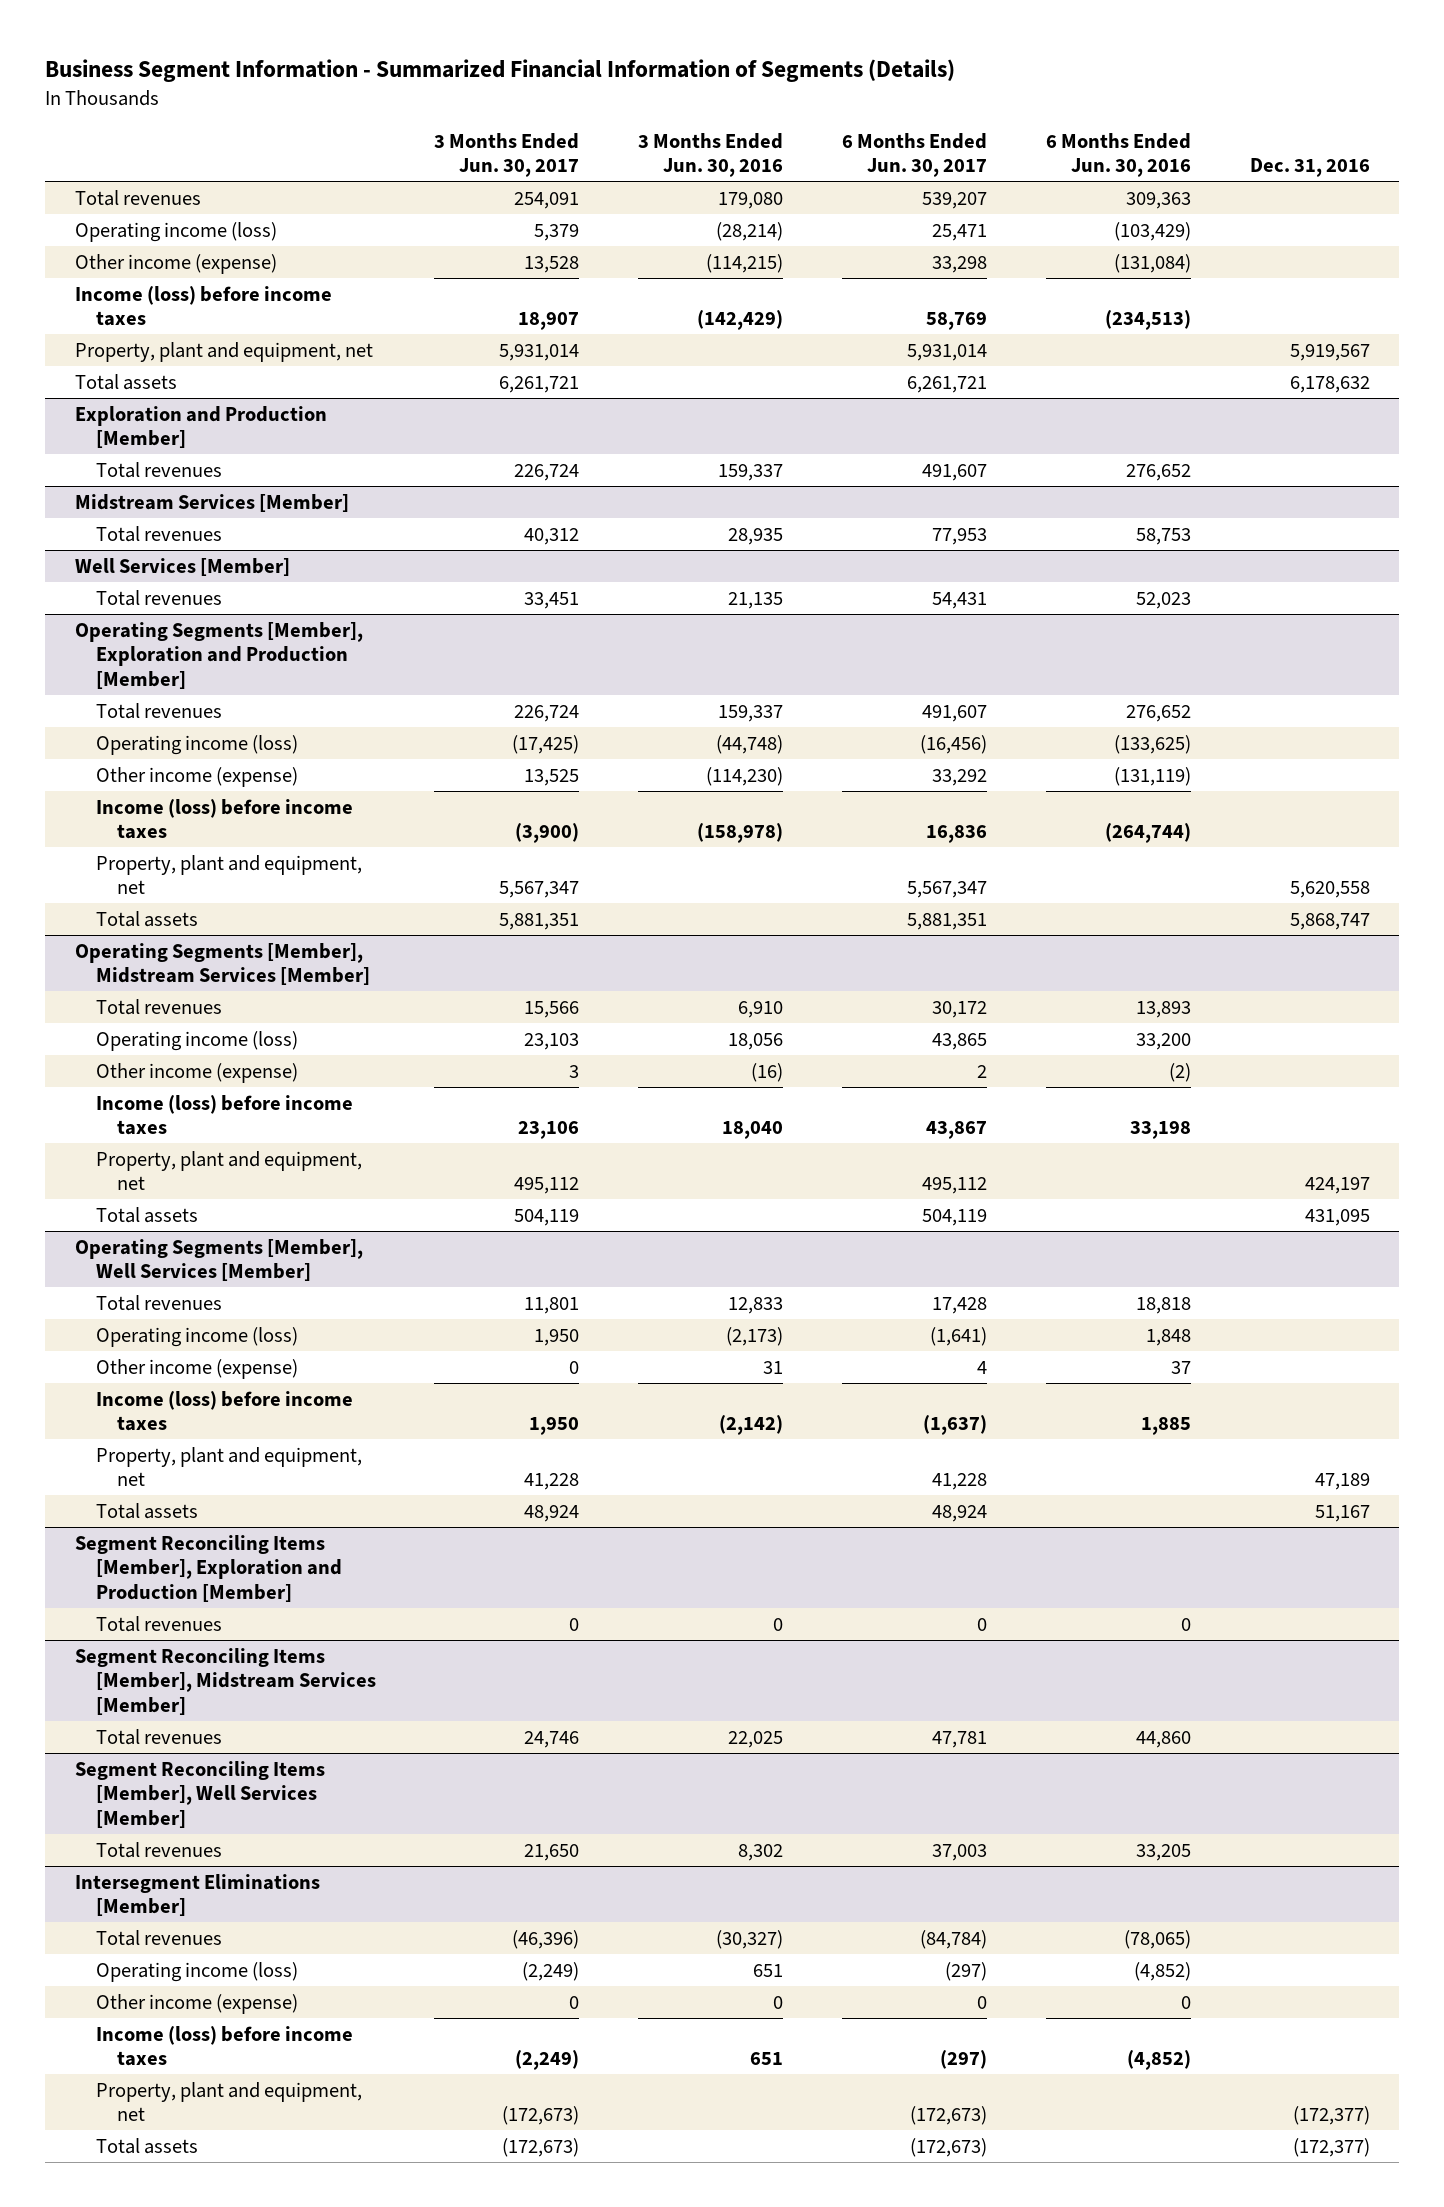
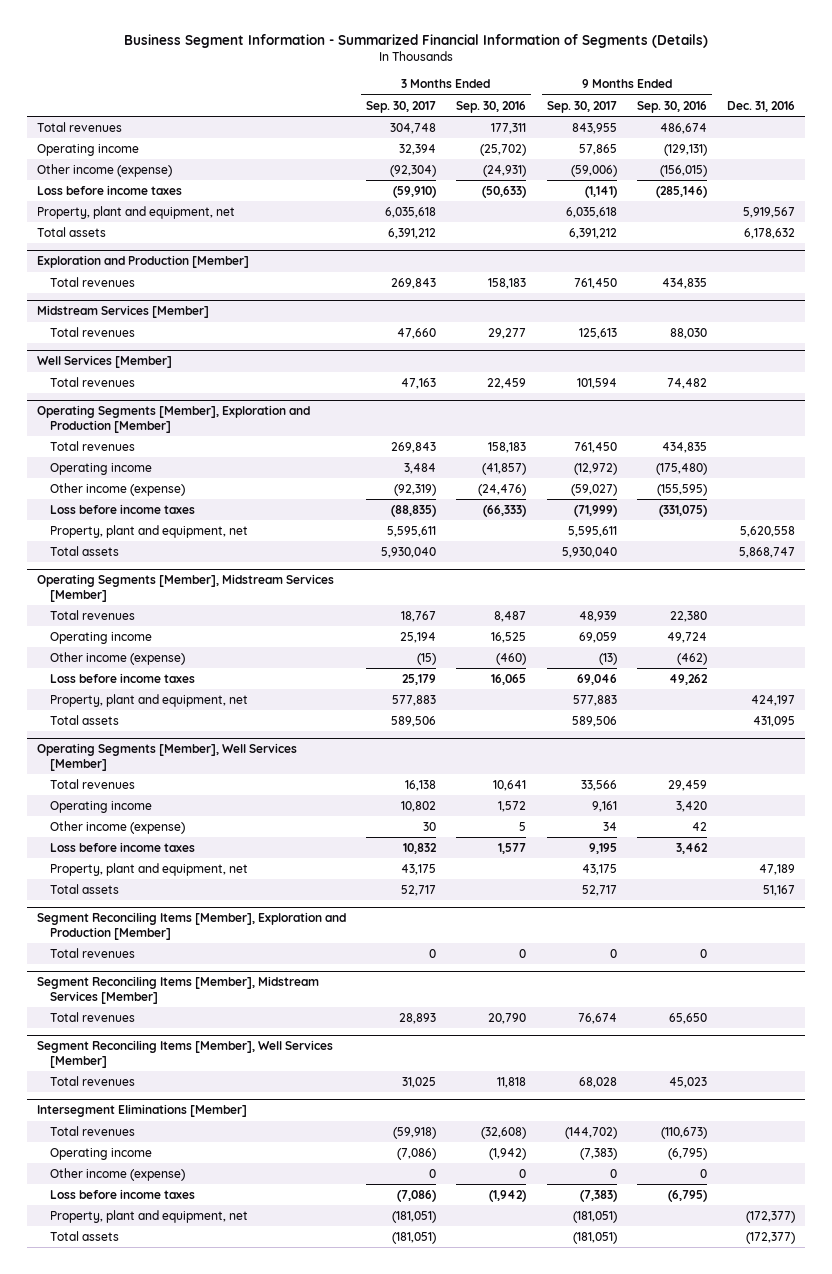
- | 3 Months Ended Jun. 30, 2017 | 3 Months Ended Jun. 30, 2016 | 6 Months Ended Jun. 30, 2017 | 6 Months Ended Jun. 30, 2016 | Dec. 31, 2016
+ | 3 Months Ended Sep. 30, 2017 | 3 Months Ended Sep. 30, 2016 | 9 Months Ended Sep. 30, 2017 | 9 Months Ended Sep. 30, 2016 | Dec. 31, 2016
- Operating income (loss) | 5,379 | (28,214) | 25,471 | (103,429) |
+ Operating income | 32,394 | (25,702) | 57,865 | (129,131) |
- Income (loss) before income taxes | 18,907 | (142,429) | 58,769 | (234,513) |
+ Loss before income taxes | (59,910) | (50,633) | (1,141) | (285,146) |
@ Operating Segments [Member], Exploration and Production [Member]
- Operating income (loss) | (17,425) | (44,748) | (16,456) | (133,625) |
+ Operating income | 3,484 | (41,857) | (12,972) | (175,480) |
- Income (loss) before income taxes | (3,900) | (158,978) | 16,836 | (264,744) |
+ Loss before income taxes | (88,835) | (66,333) | (71,999) | (331,075) |
@ Operating Segments [Member], Midstream Services [Member]
- Operating income (loss) | 23,103 | 18,056 | 43,865 | 33,200 |
+ Operating income | 25,194 | 16,525 | 69,059 | 49,724 |
- Income (loss) before income taxes | 23,106 | 18,040 | 43,867 | 33,198 |
+ Loss before income taxes | 25,179 | 16,065 | 69,046 | 49,262 |
@ Operating Segments [Member], Well Services [Member]
- Operating income (loss) | 1,950 | (2,173) | (1,641) | 1,848 |
+ Operating income | 10,802 | 1,572 | 9,161 | 3,420 |
- Income (loss) before income taxes | 1,950 | (2,142) | (1,637) | 1,885 |
+ Loss before income taxes | 10,832 | 1,577 | 9,195 | 3,462 |
@ Intersegment Eliminations [Member]
- Operating income (loss) | (2,249) | 651 | (297) | (4,852) |
+ Operating income | (7,086) | (1,942) | (7,383) | (6,795) |
- Income (loss) before income taxes | (2,249) | 651 | (297) | (4,852) |
+ Loss before income taxes | (7,086) | (1,942) | (7,383) | (6,795) |

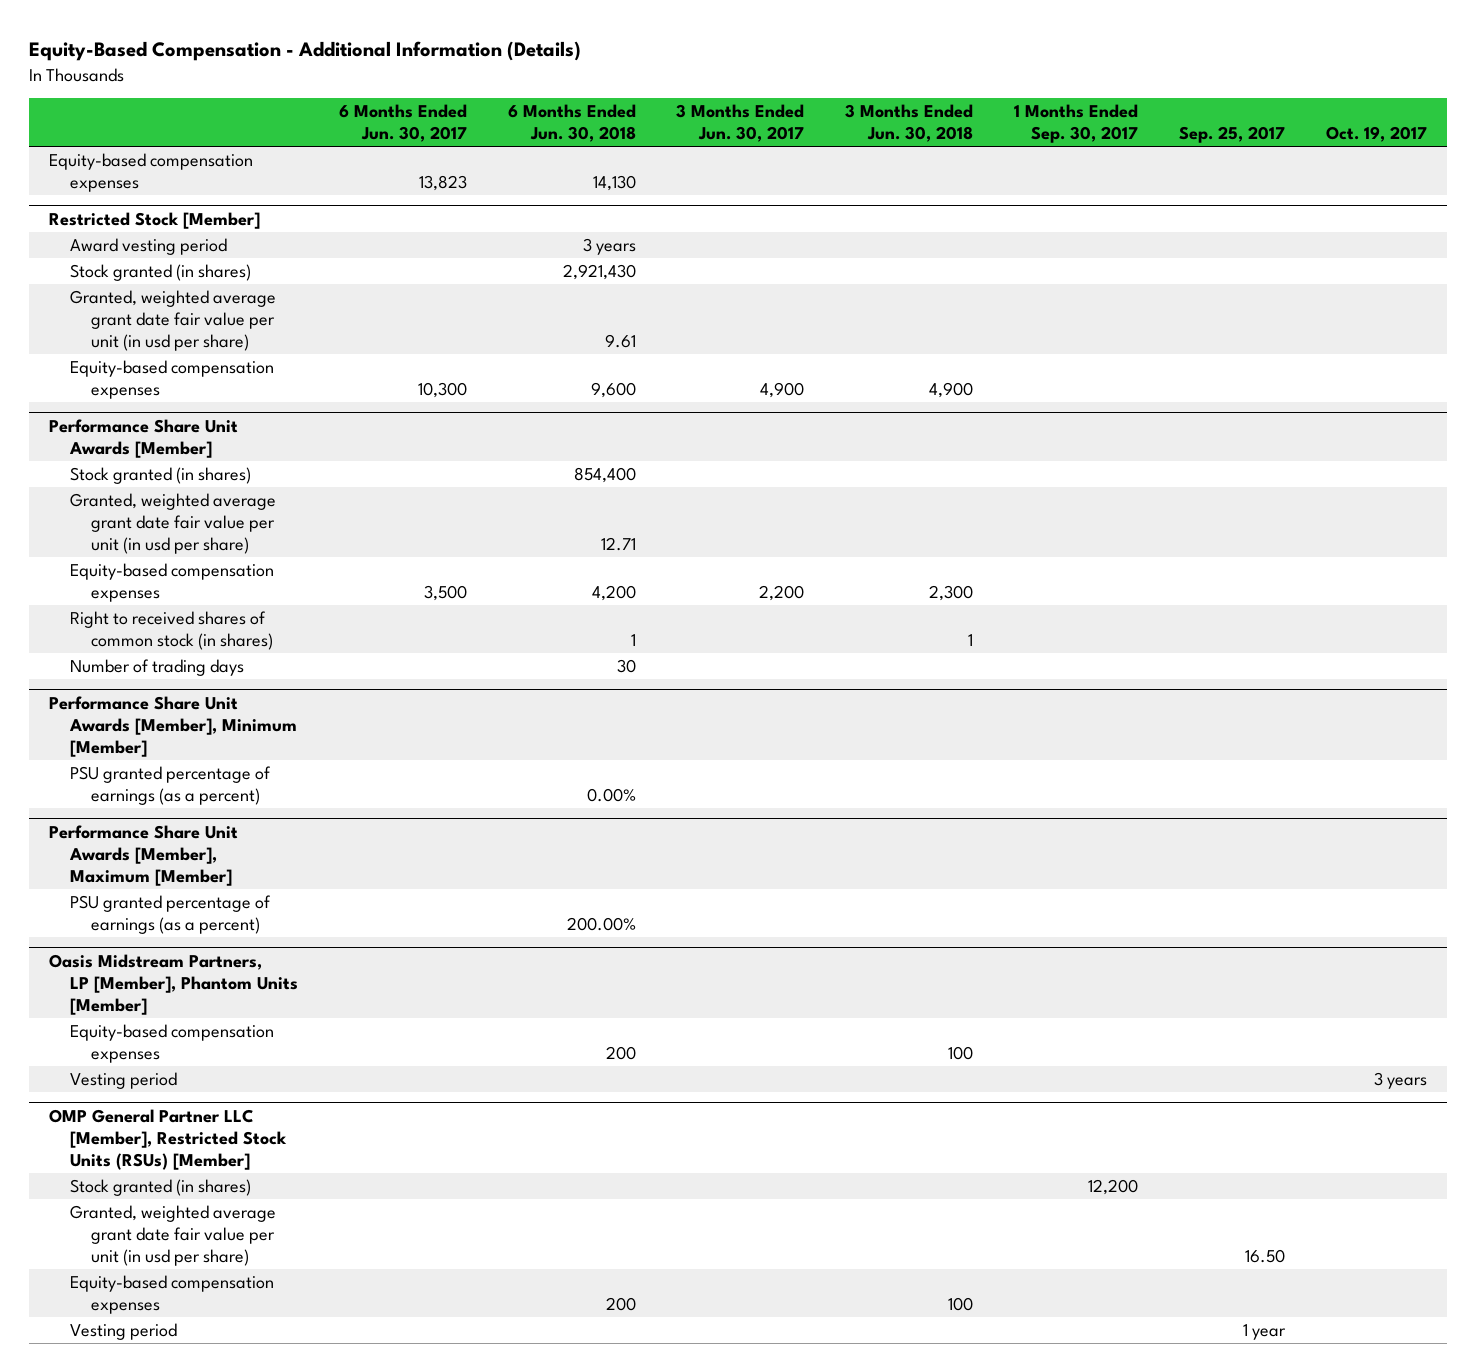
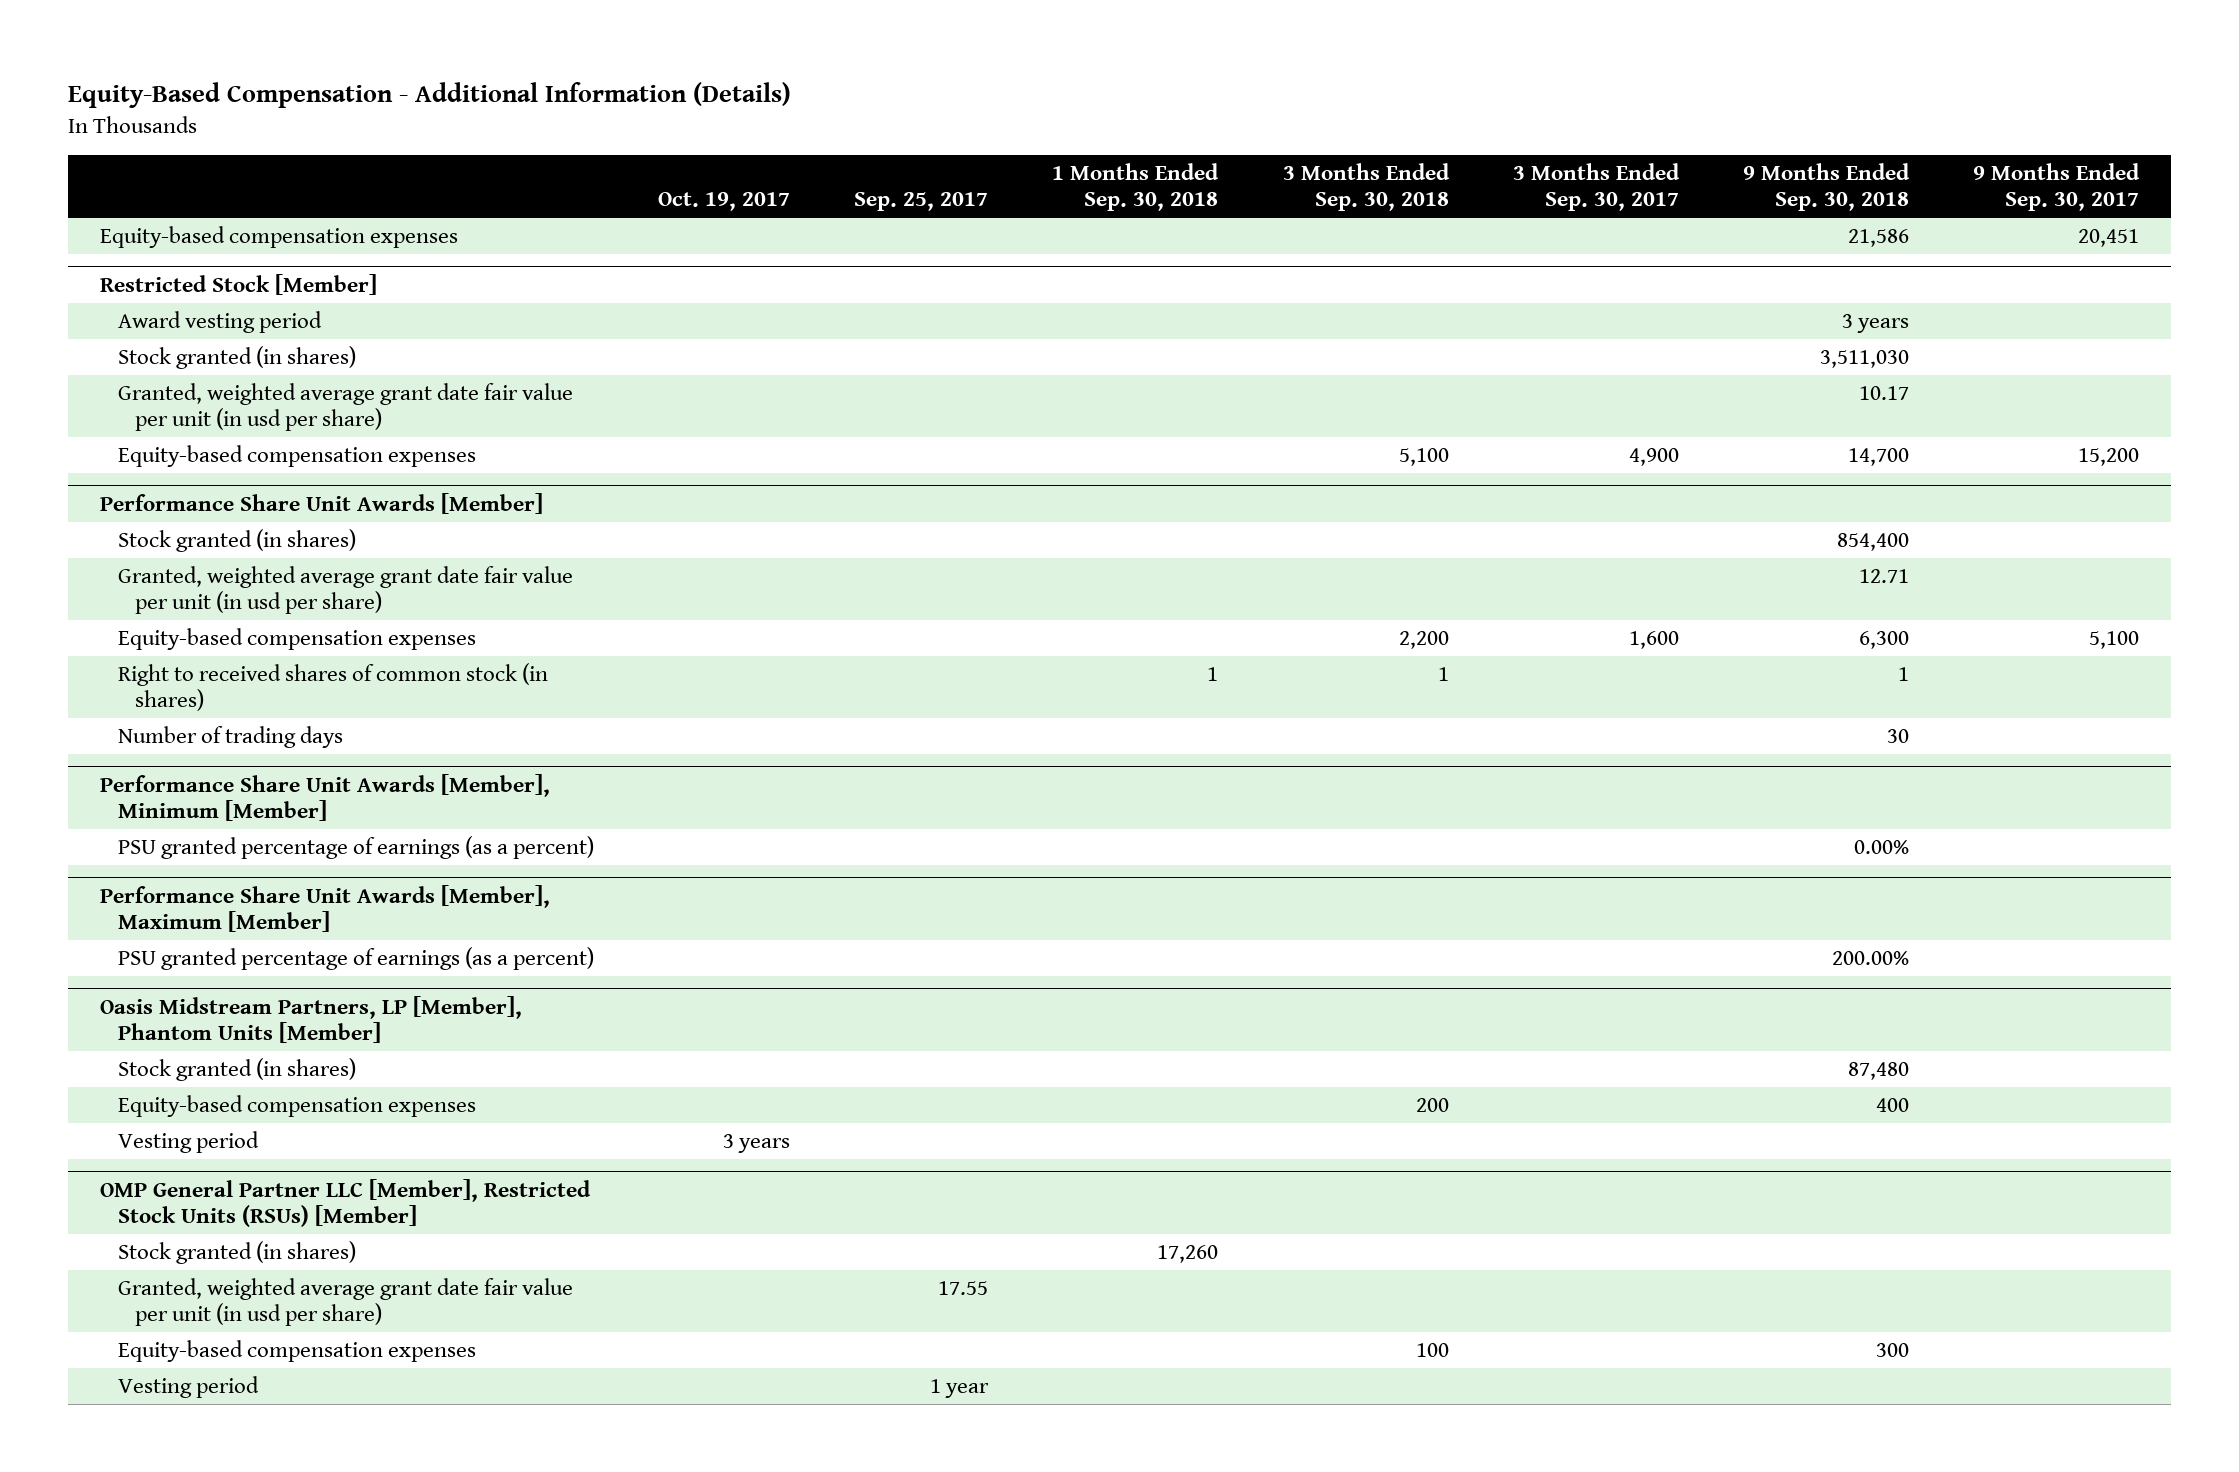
- | 6 Months Ended Jun. 30, 2017 | 6 Months Ended Jun. 30, 2018 | 3 Months Ended Jun. 30, 2017 | 3 Months Ended Jun. 30, 2018 | 1 Months Ended Sep. 30, 2017 | Sep. 25, 2017 | Oct. 19, 2017
+ | Oct. 19, 2017 | Sep. 25, 2017 | 1 Months Ended Sep. 30, 2018 | 3 Months Ended Sep. 30, 2018 | 3 Months Ended Sep. 30, 2017 | 9 Months Ended Sep. 30, 2018 | 9 Months Ended Sep. 30, 2017
@ Oasis Midstream Partners, LP [Member], Phantom Units [Member]
+ Stock granted (in shares) | | | | | | 87,480 |
@ OMP General Partner LLC [Member], Restricted Stock Units (RSUs) [Member]
- Granted, weighted average grant date fair value per unit (in usd per share) | | | | | | 16.50 |
+ Granted, weighted average grant date fair value per unit (in usd per share) | | 17.55 | | | | |

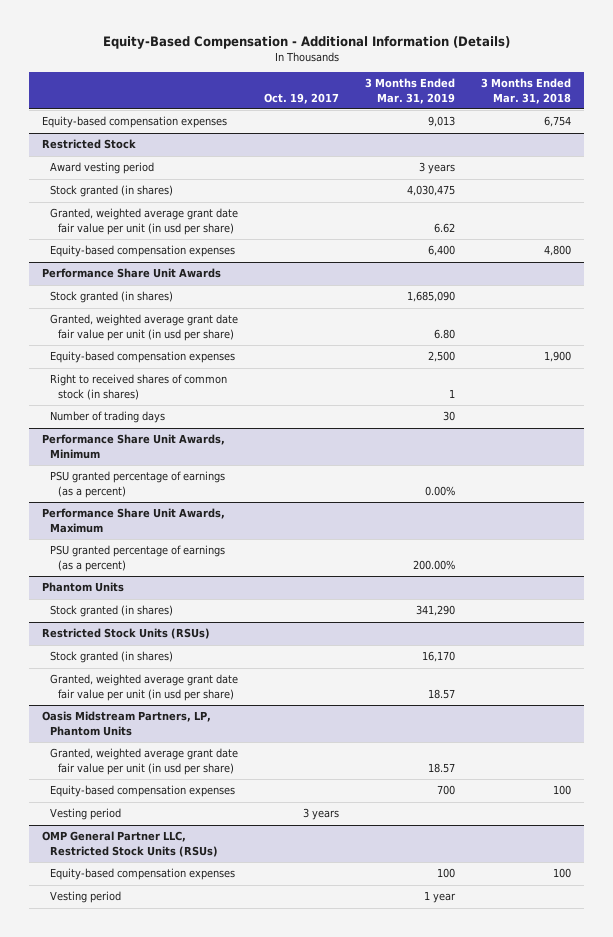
- | Oct. 19, 2017 | Sep. 25, 2017 | 1 Months Ended Sep. 30, 2018 | 3 Months Ended Sep. 30, 2018 | 3 Months Ended Sep. 30, 2017 | 9 Months Ended Sep. 30, 2018 | 9 Months Ended Sep. 30, 2017
+ | Oct. 19, 2017 | 3 Months Ended Mar. 31, 2019 | 3 Months Ended Mar. 31, 2018
- Restricted Stock [Member]
+ Restricted Stock
- Performance Share Unit Awards [Member]
+ Performance Share Unit Awards
- Performance Share Unit Awards [Member], Minimum [Member]
+ Performance Share Unit Awards, Minimum
- Performance Share Unit Awards [Member], Maximum [Member]
+ Performance Share Unit Awards, Maximum
- Oasis Midstream Partners, LP [Member], Phantom Units [Member]
- Stock granted (in shares) | | | | | | 87,480 |
+ Phantom Units
+ Stock granted (in shares) | | 341,290 |
+ Restricted Stock Units (RSUs)
+ Stock granted (in shares) | | 16,170 |
+ Granted, weighted average grant date fair value per unit (in usd per share) | | 18.57 |
+ Oasis Midstream Partners, LP, Phantom Units
+ Granted, weighted average grant date fair value per unit (in usd per share) | | 18.57 |
- OMP General Partner LLC [Member], Restricted Stock Units (RSUs) [Member]
- Stock granted (in shares) | | | 17,260 | | | |
- Granted, weighted average grant date fair value per unit (in usd per share) | | 17.55 | | | | |
+ OMP General Partner LLC, Restricted Stock Units (RSUs)

